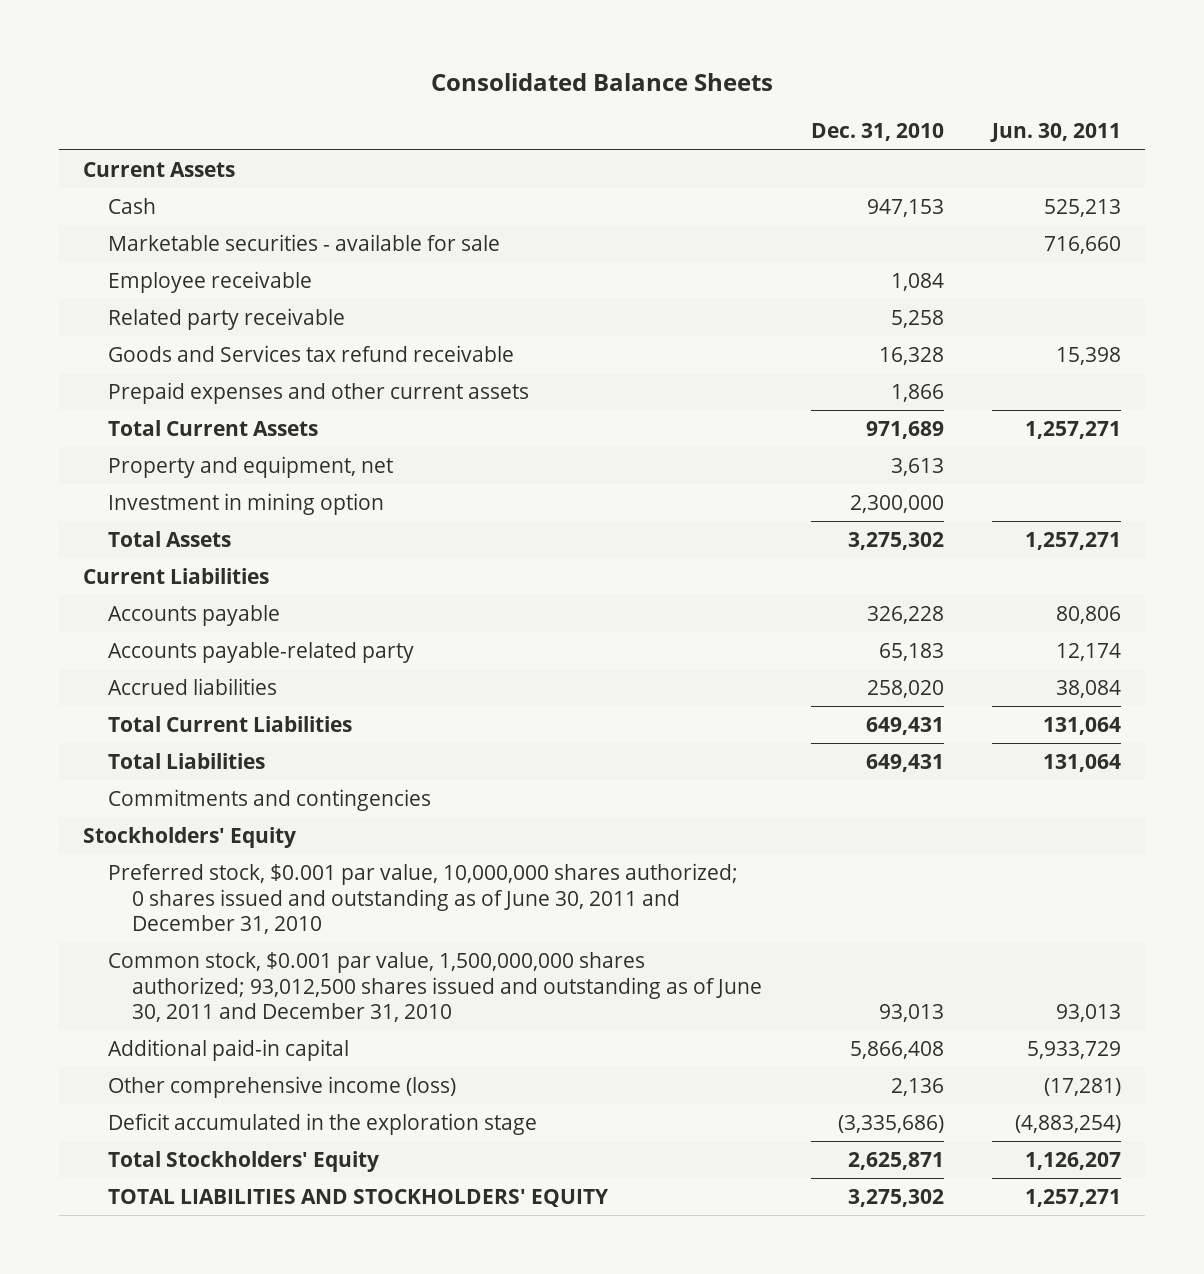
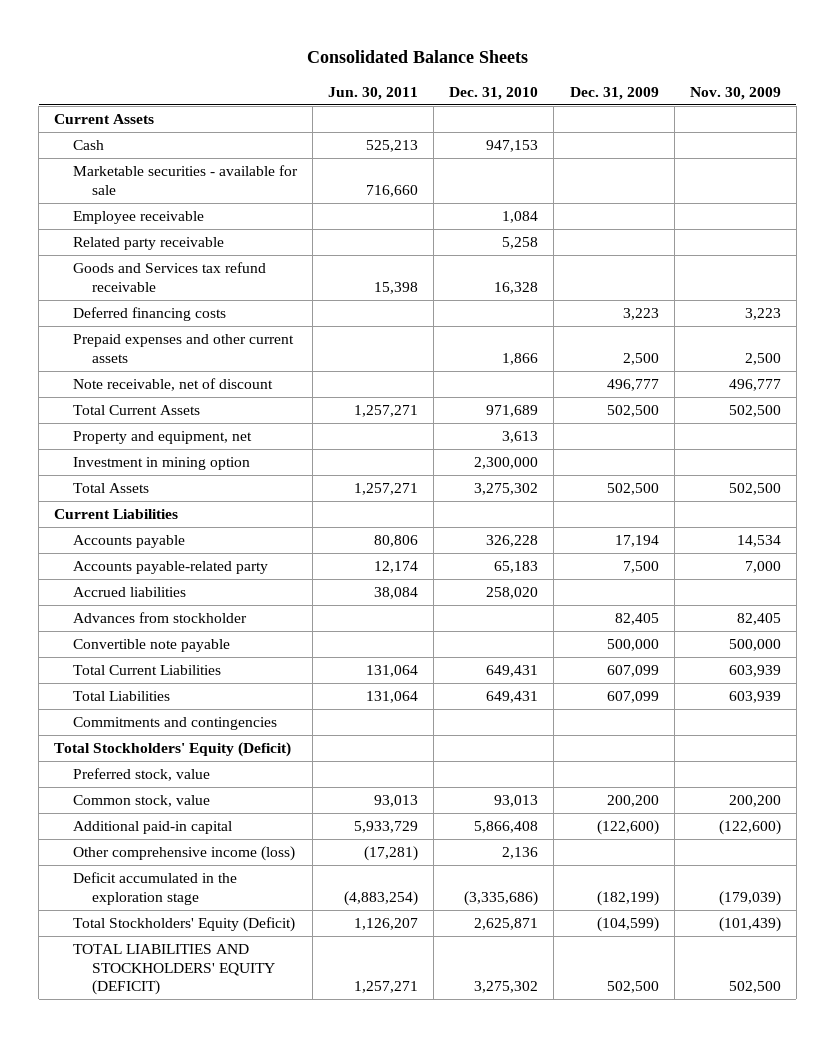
- | Dec. 31, 2010 | Jun. 30, 2011
+ | Jun. 30, 2011 | Dec. 31, 2010 | Dec. 31, 2009 | Nov. 30, 2009
+ Deferred financing costs | | | 3,223 | 3,223
+ Note receivable, net of discount | | | 496,777 | 496,777
+ Advances from stockholder | | | 82,405 | 82,405
+ Convertible note payable | | | 500,000 | 500,000
- Stockholders' Equity
- Preferred stock, $0.001 par value, 10,000,000 shares authorized; 0 shares issued and outstanding as of June 30, 2011 and December 31, 2010
- Common stock, $0.001 par value, 1,500,000,000 shares authorized; 93,012,500 shares issued and outstanding as of June 30, 2011 and December 31, 2010 | 93,013 | 93,013
+ Total Stockholders' Equity (Deficit)
+ Preferred stock, value
+ Common stock, value | 93,013 | 93,013 | 200,200 | 200,200
- Total Stockholders' Equity | 2,625,871 | 1,126,207
- TOTAL LIABILITIES AND STOCKHOLDERS' EQUITY | 3,275,302 | 1,257,271
+ Total Stockholders' Equity (Deficit) | 1,126,207 | 2,625,871 | (104,599) | (101,439)
+ TOTAL LIABILITIES AND STOCKHOLDERS' EQUITY (DEFICIT) | 1,257,271 | 3,275,302 | 502,500 | 502,500

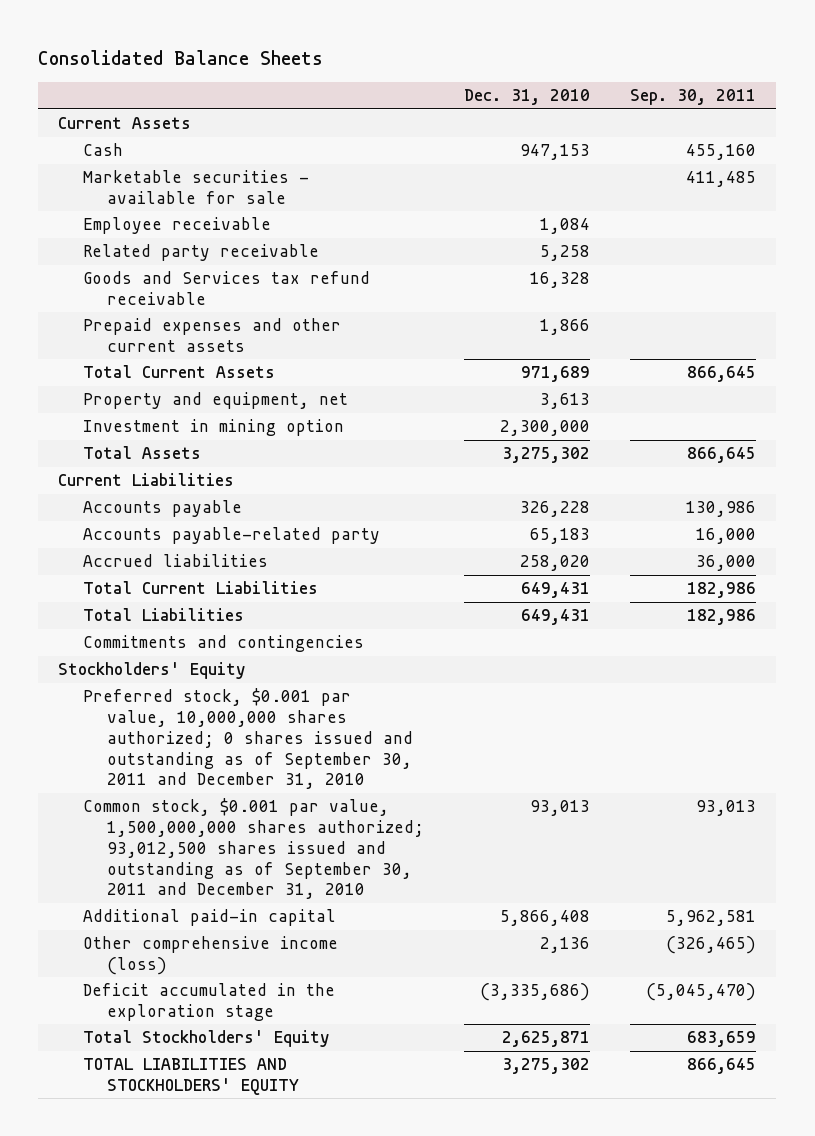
- | Jun. 30, 2011 | Dec. 31, 2010 | Dec. 31, 2009 | Nov. 30, 2009
+ | Dec. 31, 2010 | Sep. 30, 2011
- Deferred financing costs | | | 3,223 | 3,223
- Note receivable, net of discount | | | 496,777 | 496,777
- Advances from stockholder | | | 82,405 | 82,405
- Convertible note payable | | | 500,000 | 500,000
- Total Stockholders' Equity (Deficit)
- Preferred stock, value
- Common stock, value | 93,013 | 93,013 | 200,200 | 200,200
+ Stockholders' Equity
+ Preferred stock, $0.001 par value, 10,000,000 shares authorized; 0 shares issued and outstanding as of September 30, 2011 and December 31, 2010
+ Common stock, $0.001 par value, 1,500,000,000 shares authorized; 93,012,500 shares issued and outstanding as of September 30, 2011 and December 31, 2010 | 93,013 | 93,013
- Total Stockholders' Equity (Deficit) | 1,126,207 | 2,625,871 | (104,599) | (101,439)
- TOTAL LIABILITIES AND STOCKHOLDERS' EQUITY (DEFICIT) | 1,257,271 | 3,275,302 | 502,500 | 502,500
+ Total Stockholders' Equity | 2,625,871 | 683,659
+ TOTAL LIABILITIES AND STOCKHOLDERS' EQUITY | 3,275,302 | 866,645

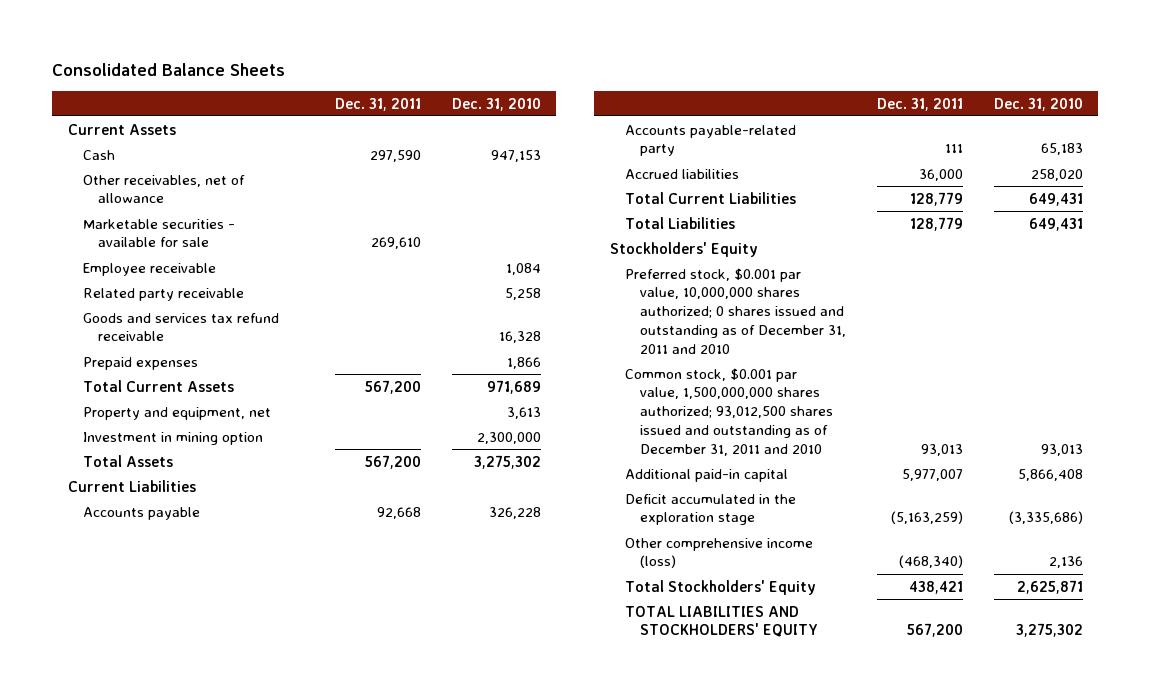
- | Dec. 31, 2010 | Sep. 30, 2011
+ | Dec. 31, 2011 | Dec. 31, 2010
+ Other receivables, net of allowance
- Goods and Services tax refund receivable | 16,328 |
- Prepaid expenses and other current assets | 1,866 |
+ Goods and services tax refund receivable | | 16,328
+ Prepaid expenses | | 1,866
- Commitments and contingencies
- Preferred stock, $0.001 par value, 10,000,000 shares authorized; 0 shares issued and outstanding as of September 30, 2011 and December 31, 2010
- Common stock, $0.001 par value, 1,500,000,000 shares authorized; 93,012,500 shares issued and outstanding as of September 30, 2011 and December 31, 2010 | 93,013 | 93,013
+ Preferred stock, $0.001 par value, 10,000,000 shares authorized; 0 shares issued and outstanding as of December 31, 2011 and 2010
+ Common stock, $0.001 par value, 1,500,000,000 shares authorized; 93,012,500 shares issued and outstanding as of December 31, 2011 and 2010 | 93,013 | 93,013
moved down: Other comprehensive income (loss) | (468,340) | 2,136

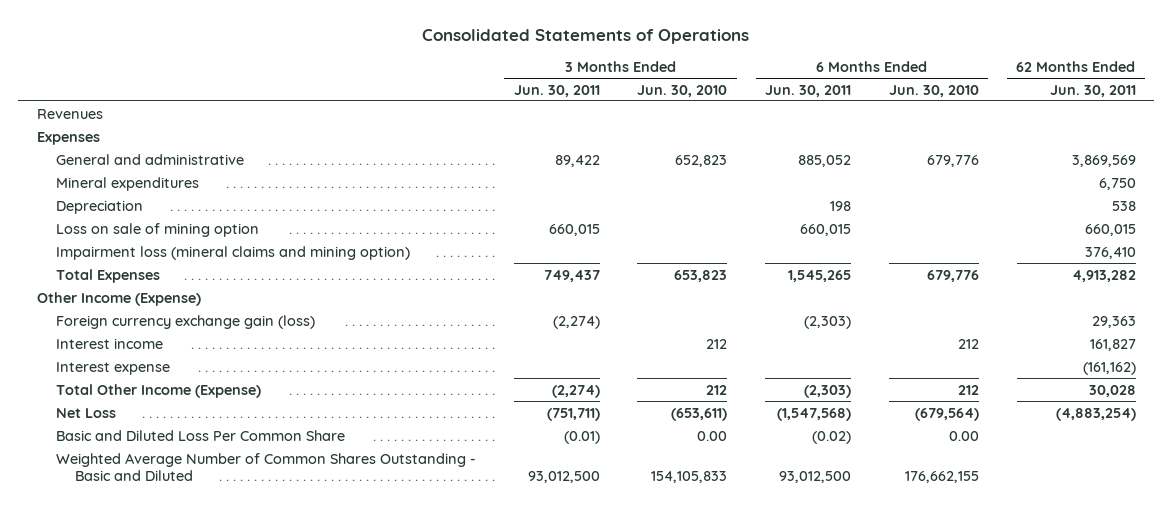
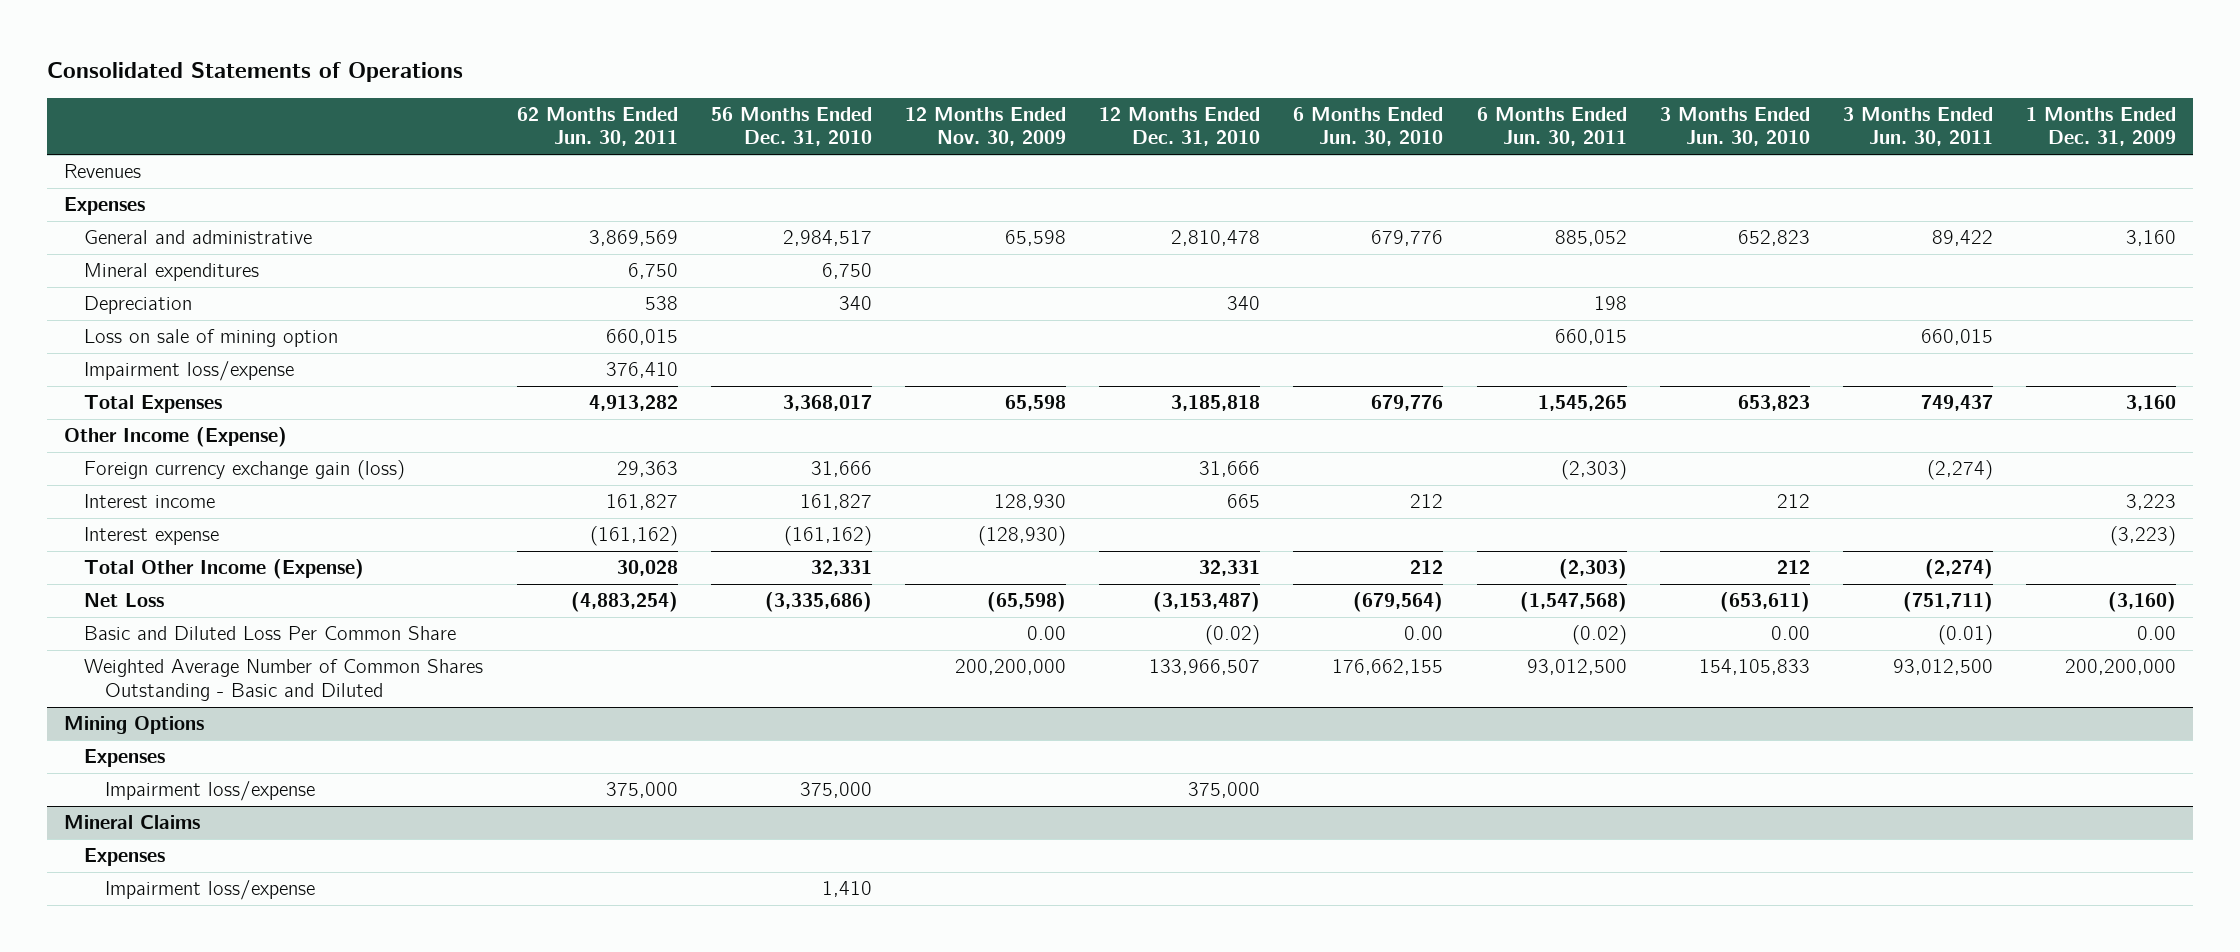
- | 3 Months Ended Jun. 30, 2011 | 3 Months Ended Jun. 30, 2010 | 6 Months Ended Jun. 30, 2011 | 6 Months Ended Jun. 30, 2010 | 62 Months Ended Jun. 30, 2011
+ | 62 Months Ended Jun. 30, 2011 | 56 Months Ended Dec. 31, 2010 | 12 Months Ended Nov. 30, 2009 | 12 Months Ended Dec. 31, 2010 | 6 Months Ended Jun. 30, 2010 | 6 Months Ended Jun. 30, 2011 | 3 Months Ended Jun. 30, 2010 | 3 Months Ended Jun. 30, 2011 | 1 Months Ended Dec. 31, 2009
- Impairment loss (mineral claims and mining option) | | | | | 376,410
+ Impairment loss/expense | 376,410 | | | | | | | |
+ Mining Options
+ Expenses
+ Impairment loss/expense | 375,000 | 375,000 | | 375,000 | | | | |
+ Mineral Claims
+ Expenses
+ Impairment loss/expense | | 1,410 | | | | | | |

